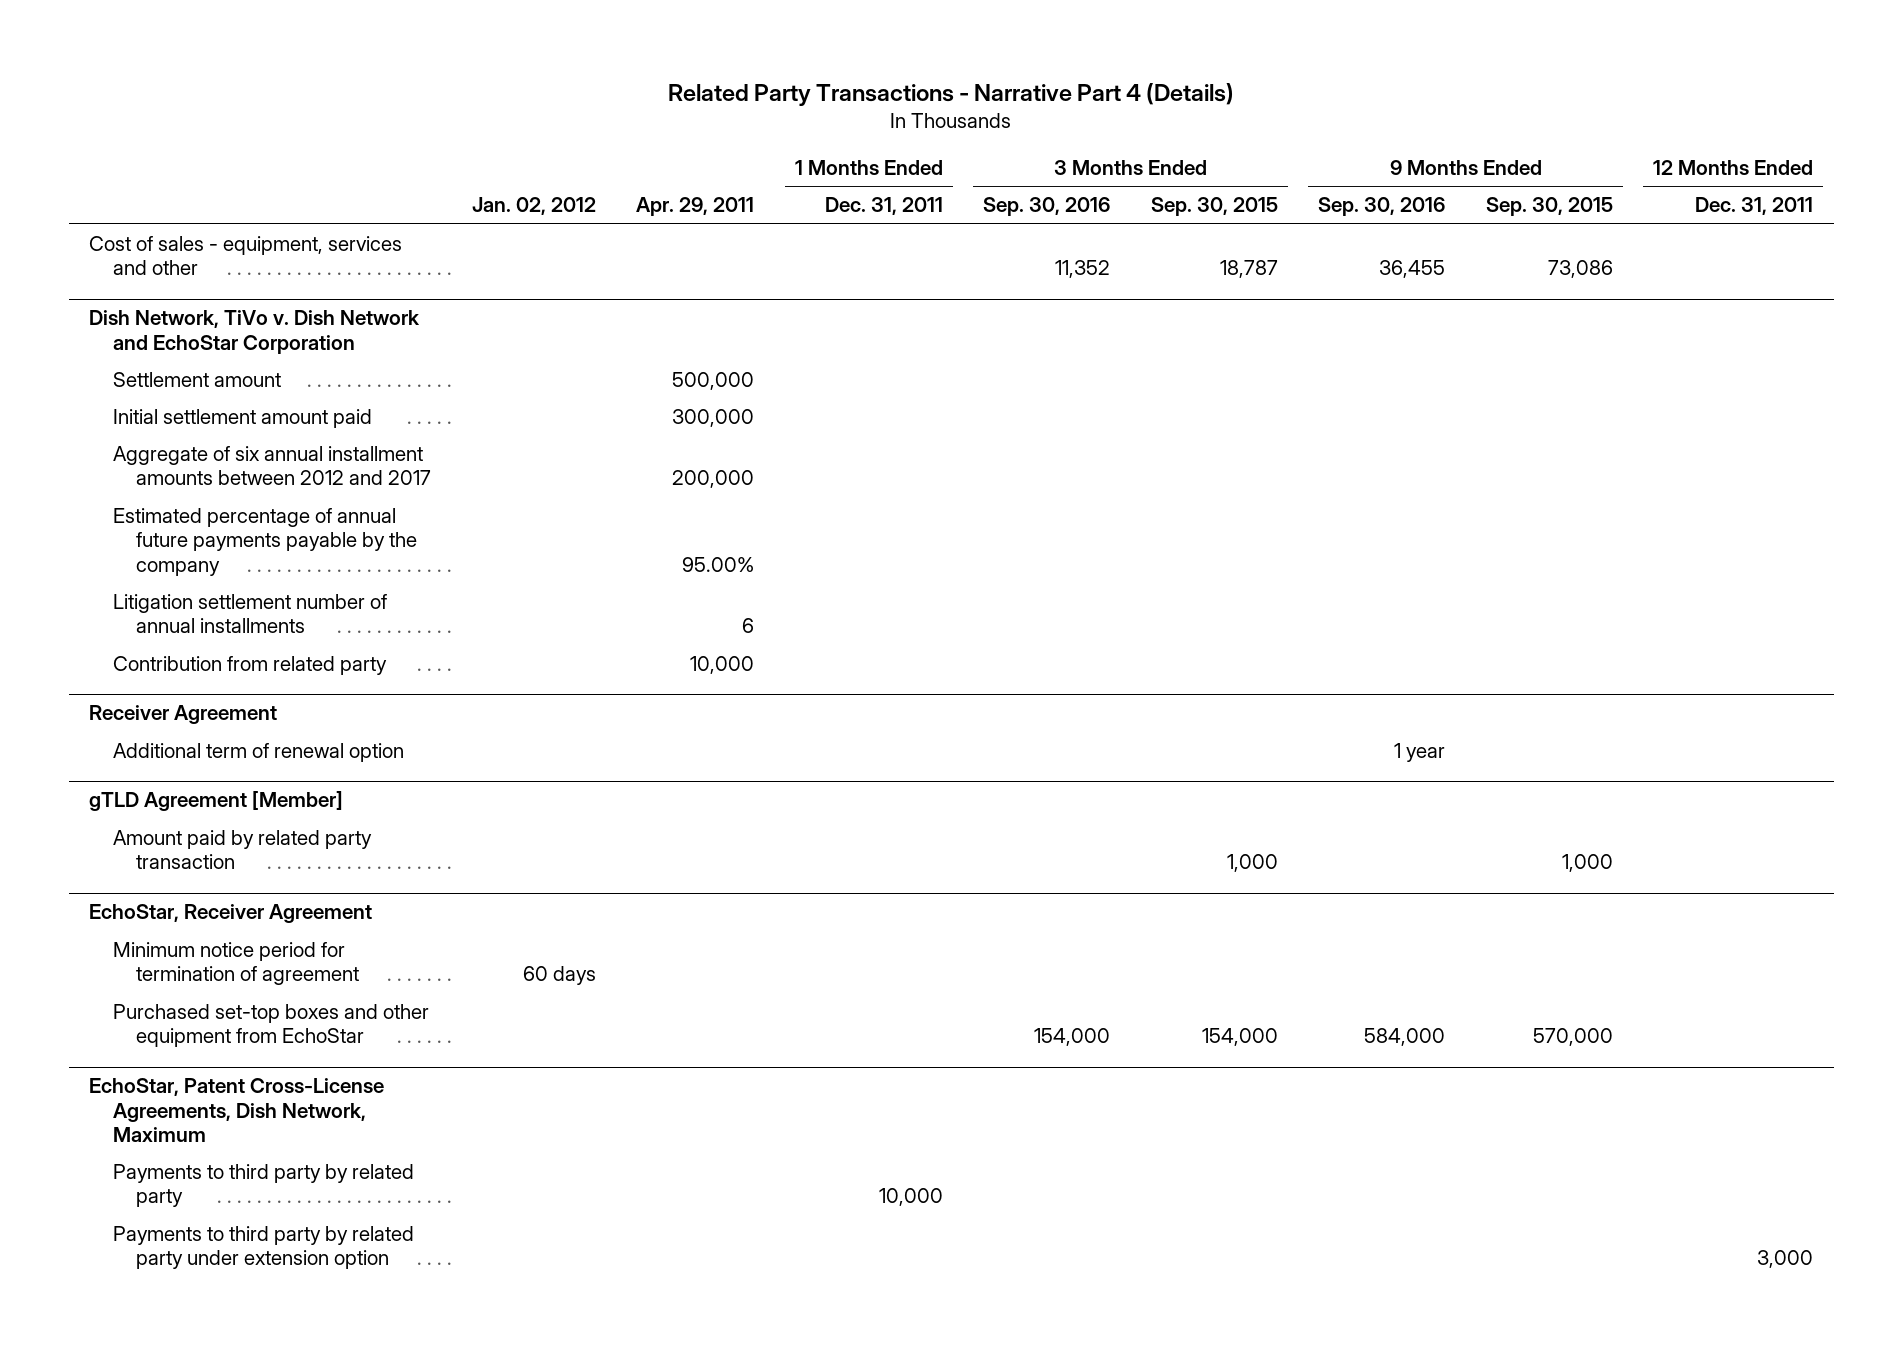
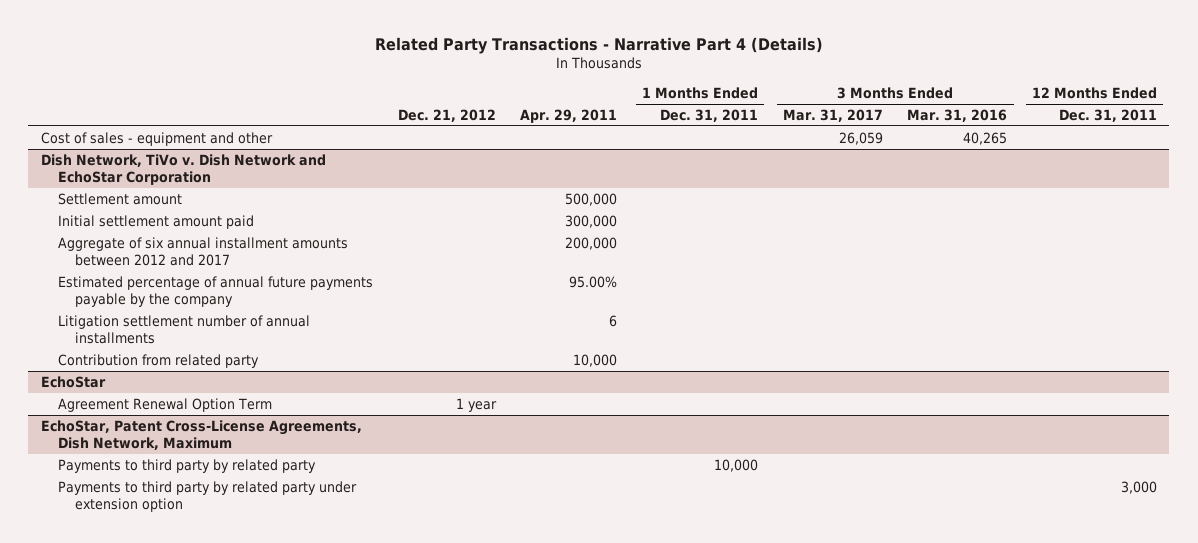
- | Jan. 02, 2012 | Apr. 29, 2011 | 1 Months Ended Dec. 31, 2011 | 3 Months Ended Sep. 30, 2016 | 3 Months Ended Sep. 30, 2015 | 9 Months Ended Sep. 30, 2016 | 9 Months Ended Sep. 30, 2015 | 12 Months Ended Dec. 31, 2011
+ | Dec. 21, 2012 | Apr. 29, 2011 | 1 Months Ended Dec. 31, 2011 | 3 Months Ended Mar. 31, 2017 | 3 Months Ended Mar. 31, 2016 | 12 Months Ended Dec. 31, 2011
- Cost of sales - equipment, services and other | | | | 11,352 | 18,787 | 36,455 | 73,086 |
+ Cost of sales - equipment and other | | | | 26,059 | 40,265 |
- Receiver Agreement
- Additional term of renewal option | | | | | | 1 year | |
- gTLD Agreement [Member]
- Amount paid by related party transaction | | | | | 1,000 | | 1,000 |
- EchoStar, Receiver Agreement
- Minimum notice period for termination of agreement | 60 days | | | | | | |
- Purchased set-top boxes and other equipment from EchoStar | | | | 154,000 | 154,000 | 584,000 | 570,000 |
+ EchoStar
+ Agreement Renewal Option Term | 1 year | | | | |

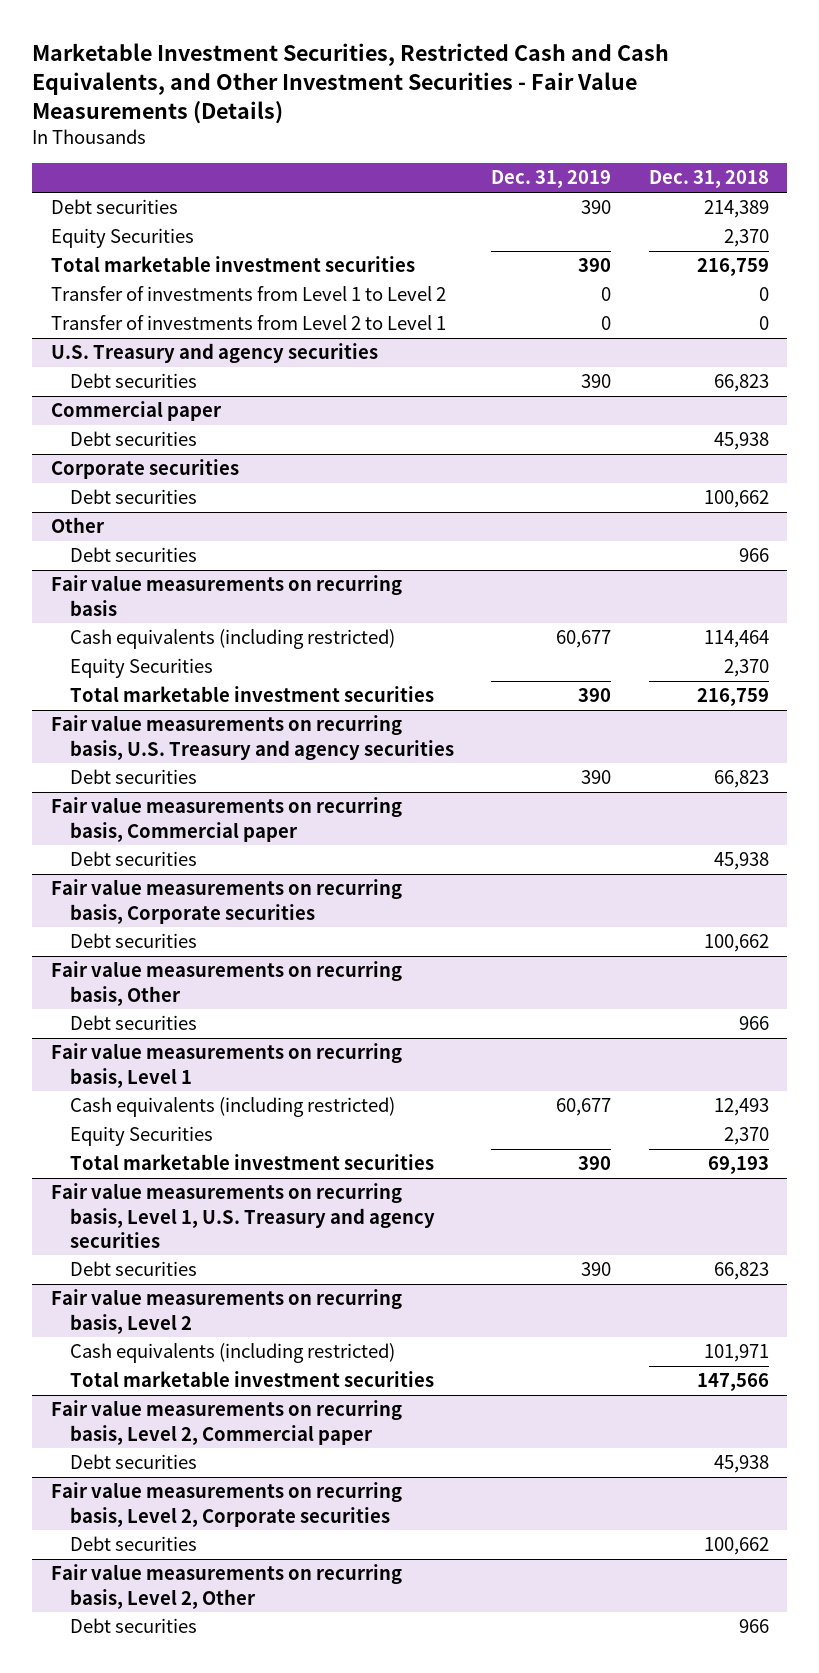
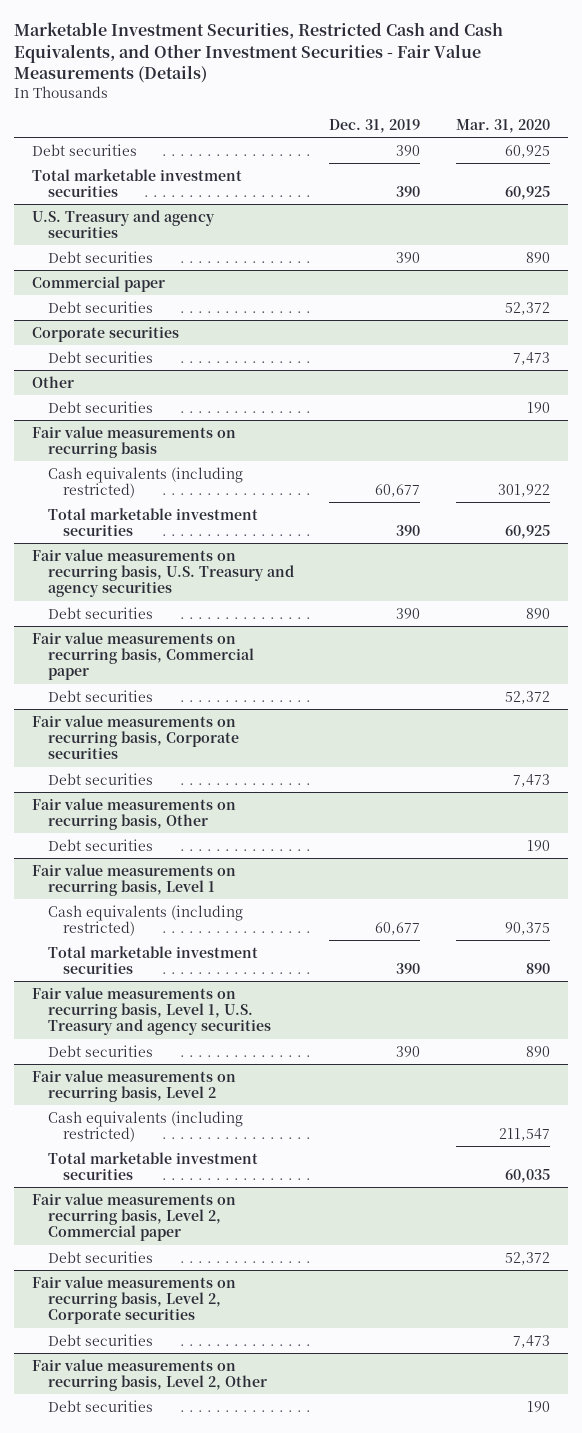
- | Dec. 31, 2019 | Dec. 31, 2018
+ | Dec. 31, 2019 | Mar. 31, 2020
- Equity Securities | | 2,370
- Transfer of investments from Level 1 to Level 2 | 0 | 0
- Transfer of investments from Level 2 to Level 1 | 0 | 0
@ Fair value measurements on recurring basis
- Equity Securities | | 2,370
@ Fair value measurements on recurring basis, Level 1
- Equity Securities | | 2,370

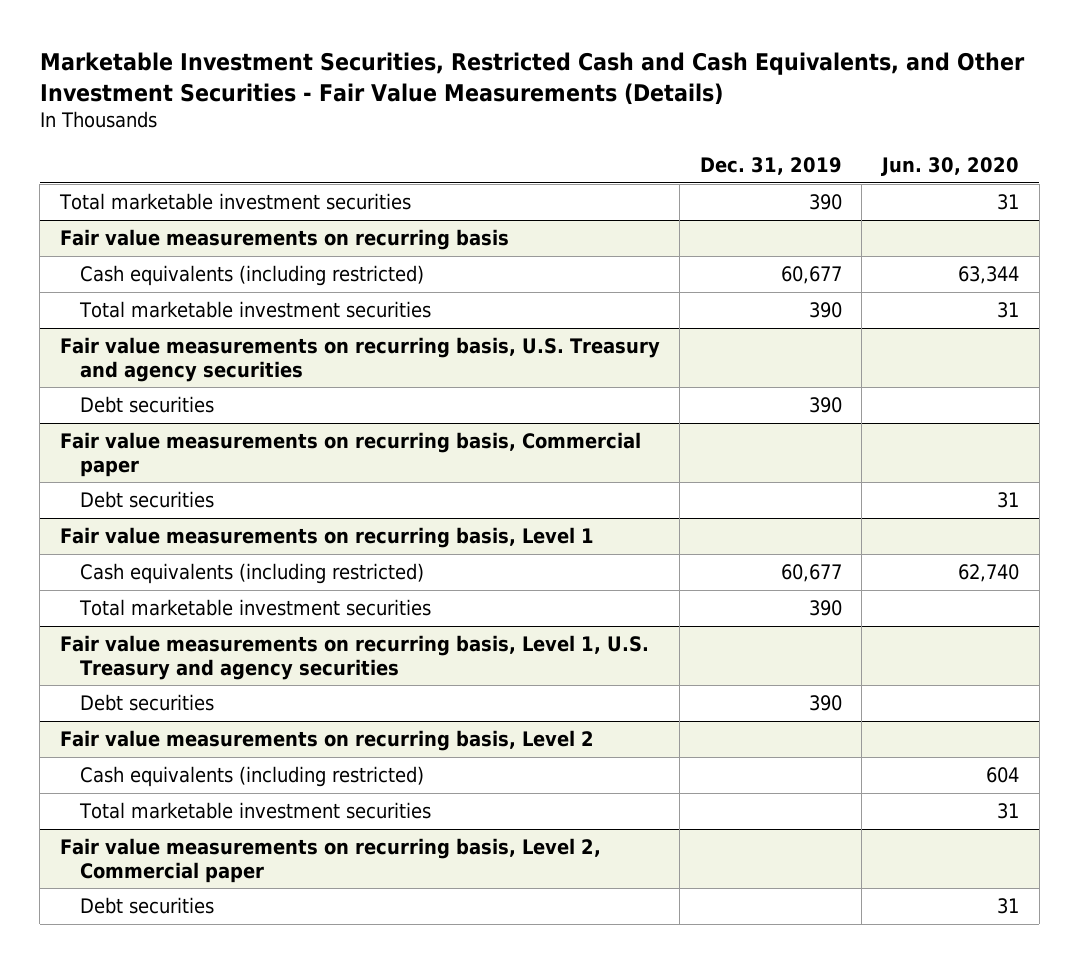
- | Dec. 31, 2019 | Mar. 31, 2020
+ | Dec. 31, 2019 | Jun. 30, 2020
- Debt securities | 390 | 60,925
- U.S. Treasury and agency securities
- Debt securities | 390 | 890
- Commercial paper
- Debt securities | | 52,372
- Corporate securities
- Debt securities | | 7,473
- Other
- Debt securities | | 190
- Fair value measurements on recurring basis, Corporate securities
- Debt securities | | 7,473
- Fair value measurements on recurring basis, Other
- Debt securities | | 190
- Fair value measurements on recurring basis, Level 2, Corporate securities
- Debt securities | | 7,473
- Fair value measurements on recurring basis, Level 2, Other
- Debt securities | | 190

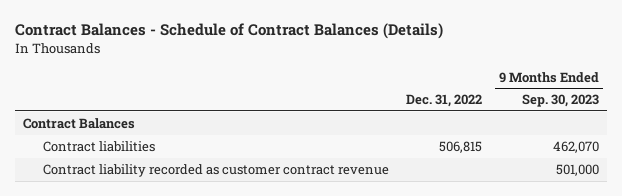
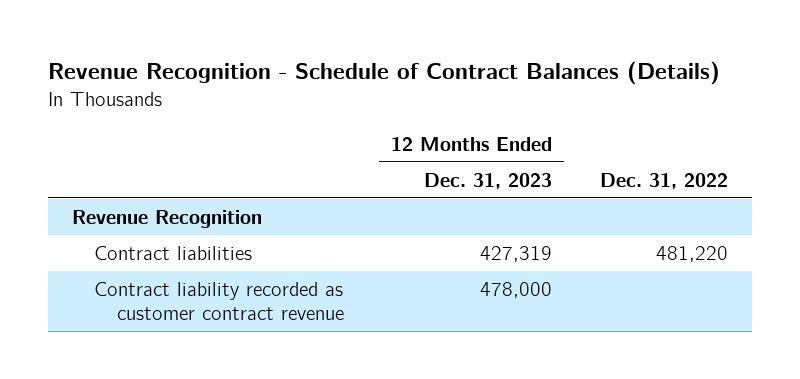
- Contract Balances - Schedule of Contract Balances (Details)
+ Revenue Recognition - Schedule of Contract Balances (Details)
- | Dec. 31, 2022 | 9 Months Ended Sep. 30, 2023
+ | 12 Months Ended Dec. 31, 2023 | Dec. 31, 2022
- Contract Balances
- Contract liabilities | 506,815 | 462,070
+ Revenue Recognition
+ Contract liabilities | 427,319 | 481,220

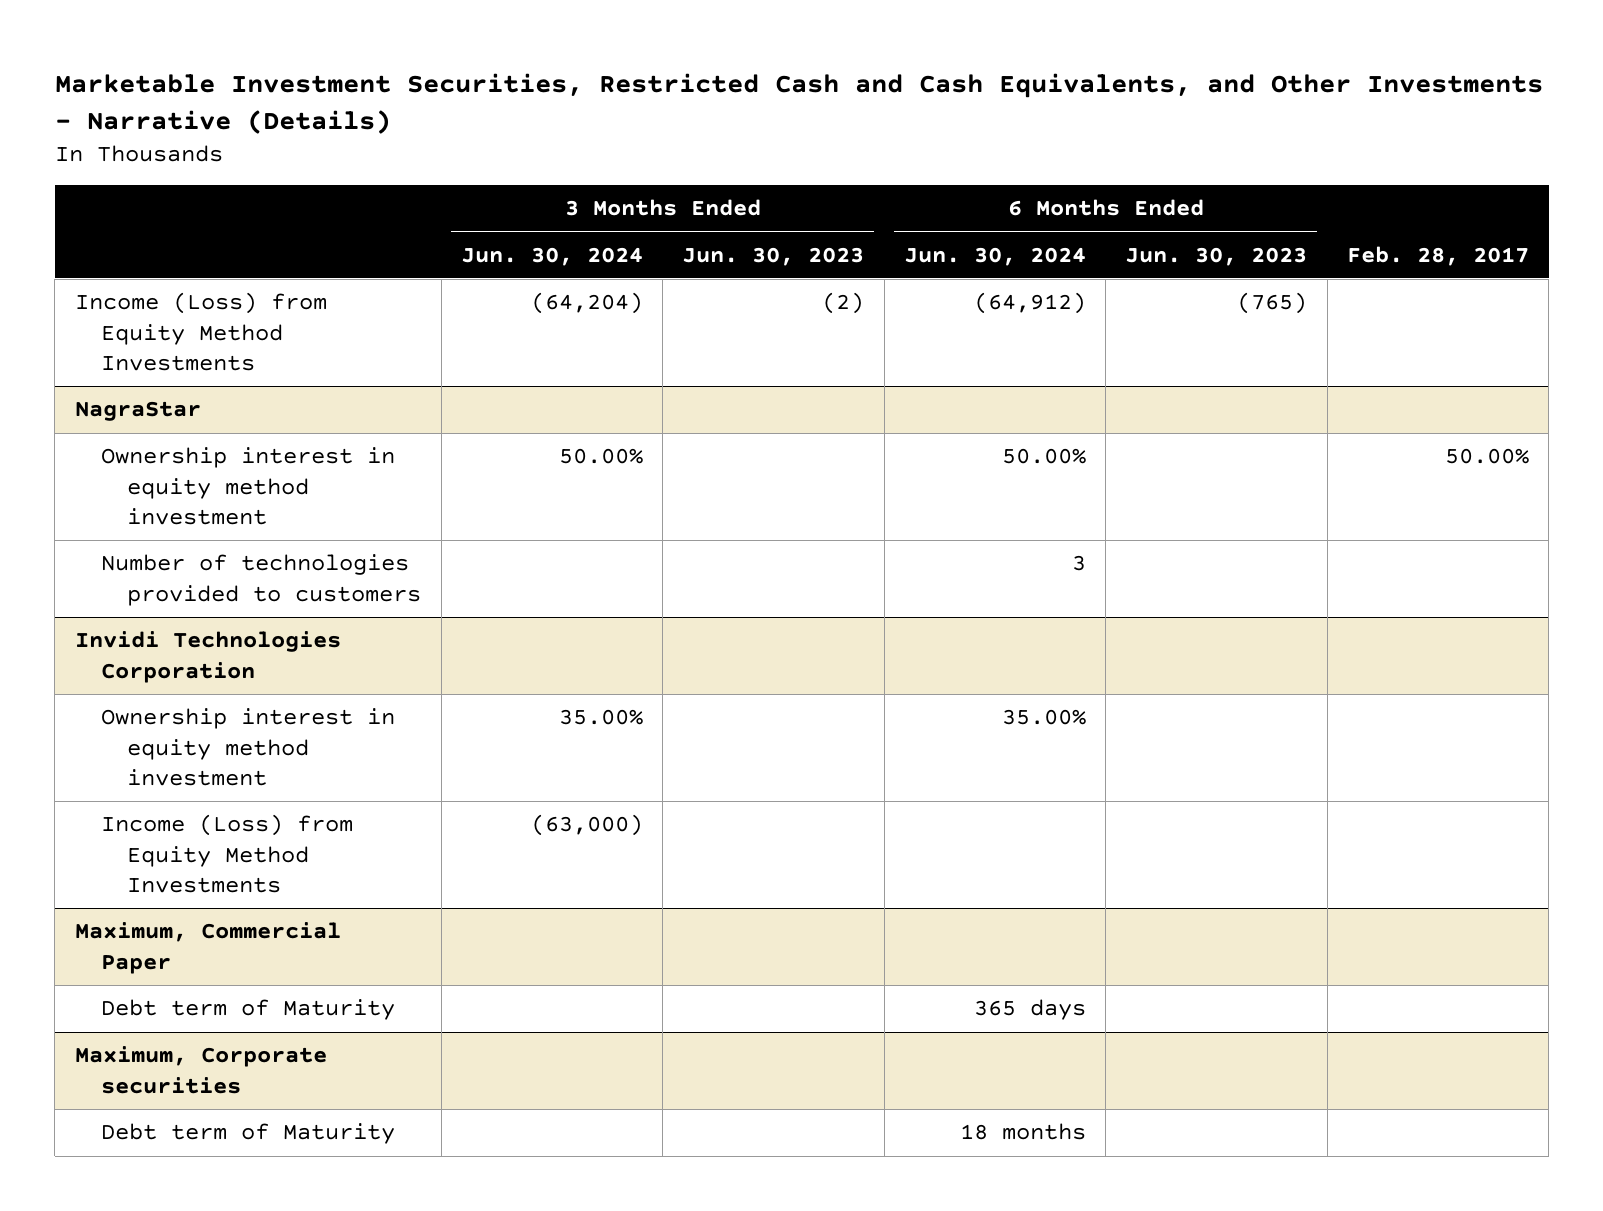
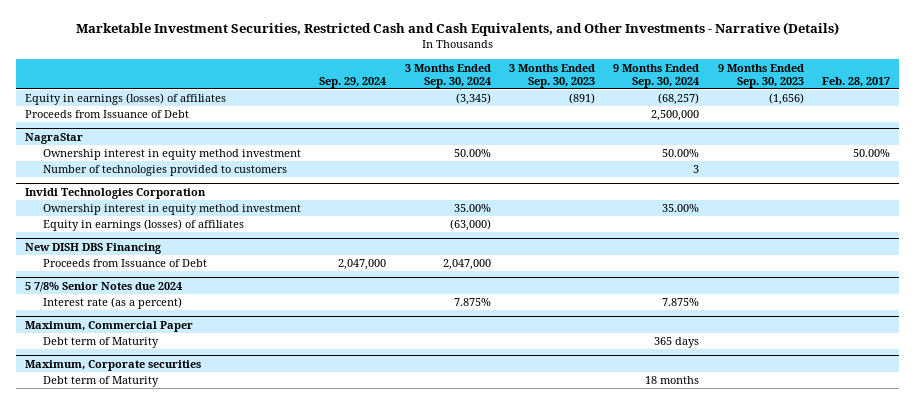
- | 3 Months Ended Jun. 30, 2024 | 3 Months Ended Jun. 30, 2023 | 6 Months Ended Jun. 30, 2024 | 6 Months Ended Jun. 30, 2023 | Feb. 28, 2017
+ | Sep. 29, 2024 | 3 Months Ended Sep. 30, 2024 | 3 Months Ended Sep. 30, 2023 | 9 Months Ended Sep. 30, 2024 | 9 Months Ended Sep. 30, 2023 | Feb. 28, 2017
- Income (Loss) from Equity Method Investments | (64,204) | (2) | (64,912) | (765) |
+ Equity in earnings (losses) of affiliates | | (3,345) | (891) | (68,257) | (1,656) |
+ Proceeds from Issuance of Debt | | | | 2,500,000 | |
@ Invidi Technologies Corporation
- Income (Loss) from Equity Method Investments | (63,000) | | | |
+ Equity in earnings (losses) of affiliates | | (63,000) | | | |
+ New DISH DBS Financing
+ Proceeds from Issuance of Debt | 2,047,000 | 2,047,000 | | | |
+ 5 7/8% Senior Notes due 2024
+ Interest rate (as a percent) | | 7.875% | | 7.875% | |

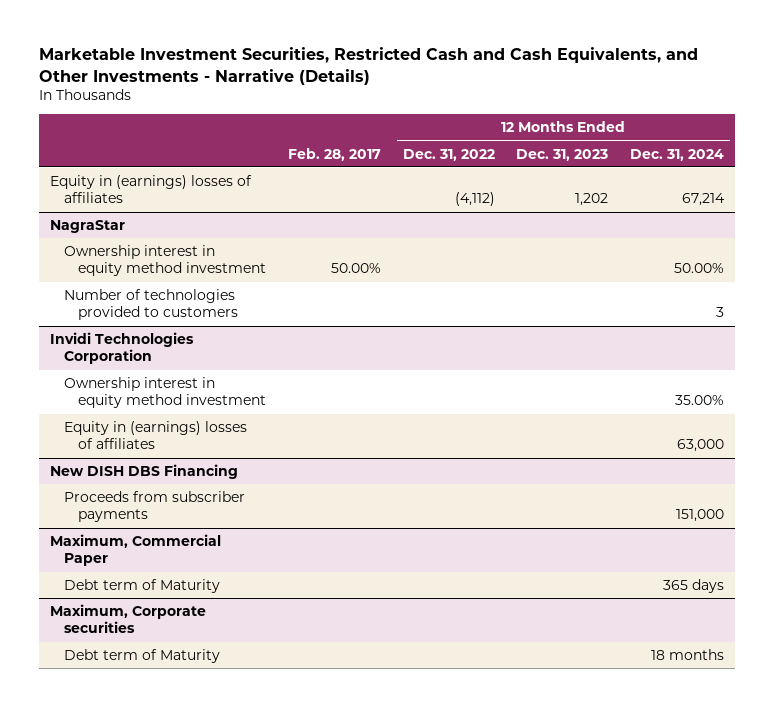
- | Sep. 29, 2024 | 3 Months Ended Sep. 30, 2024 | 3 Months Ended Sep. 30, 2023 | 9 Months Ended Sep. 30, 2024 | 9 Months Ended Sep. 30, 2023 | Feb. 28, 2017
+ | Feb. 28, 2017 | 12 Months Ended Dec. 31, 2022 | 12 Months Ended Dec. 31, 2023 | 12 Months Ended Dec. 31, 2024
- Equity in earnings (losses) of affiliates | | (3,345) | (891) | (68,257) | (1,656) |
- Proceeds from Issuance of Debt | | | | 2,500,000 | |
+ Equity in (earnings) losses of affiliates | | (4,112) | 1,202 | 67,214
@ Invidi Technologies Corporation
- Equity in earnings (losses) of affiliates | | (63,000) | | | |
+ Equity in (earnings) losses of affiliates | | | | 63,000
@ New DISH DBS Financing
- Proceeds from Issuance of Debt | 2,047,000 | 2,047,000 | | | |
- 5 7/8% Senior Notes due 2024
- Interest rate (as a percent) | | 7.875% | | 7.875% | |
@ New DISH DBS Financing
+ Proceeds from subscriber payments | | | | 151,000

